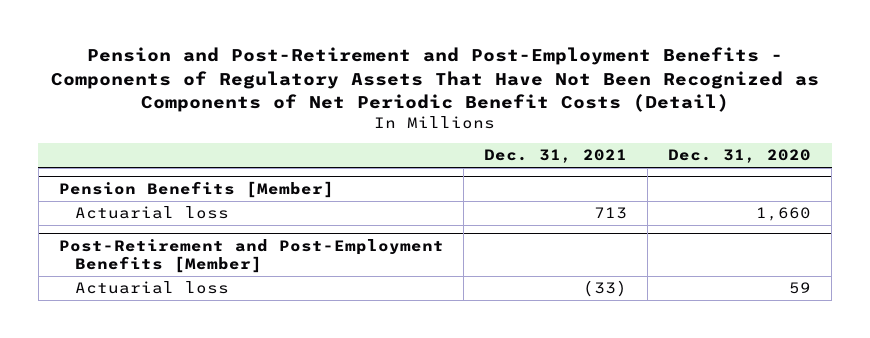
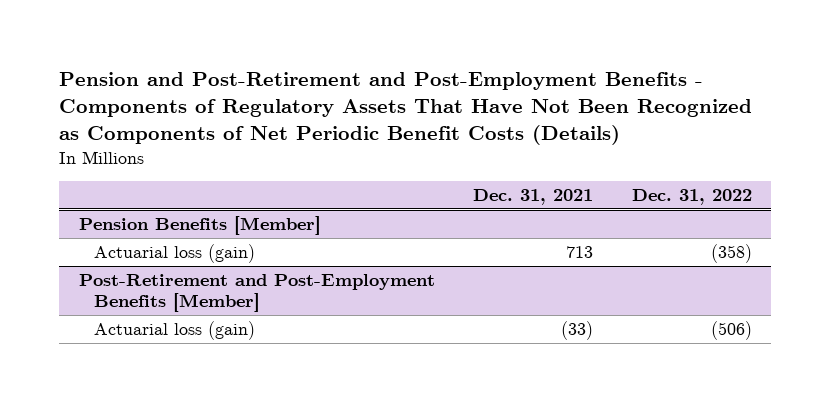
- Pension and Post-Retirement and Post-Employment Benefits - Components of Regulatory Assets That Have Not Been Recognized as Components of Net Periodic Benefit Costs (Detail)
+ Pension and Post-Retirement and Post-Employment Benefits - Components of Regulatory Assets That Have Not Been Recognized as Components of Net Periodic Benefit Costs (Details)
- | Dec. 31, 2021 | Dec. 31, 2020
+ | Dec. 31, 2021 | Dec. 31, 2022
@ Pension Benefits [Member]
- Actuarial loss | 713 | 1,660
+ Actuarial loss (gain) | 713 | (358)
@ Post-Retirement and Post-Employment Benefits [Member]
- Actuarial loss | (33) | 59
+ Actuarial loss (gain) | (33) | (506)

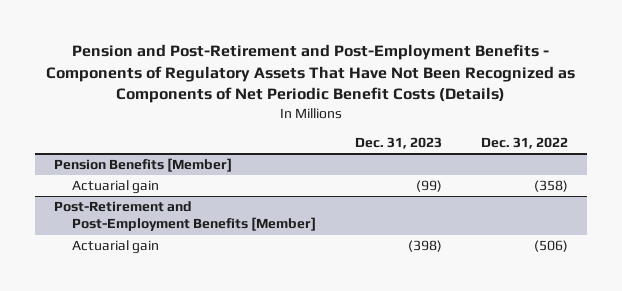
- | Dec. 31, 2021 | Dec. 31, 2022
+ | Dec. 31, 2023 | Dec. 31, 2022
@ Pension Benefits [Member]
- Actuarial loss (gain) | 713 | (358)
+ Actuarial gain | (99) | (358)
@ Post-Retirement and Post-Employment Benefits [Member]
- Actuarial loss (gain) | (33) | (506)
+ Actuarial gain | (398) | (506)

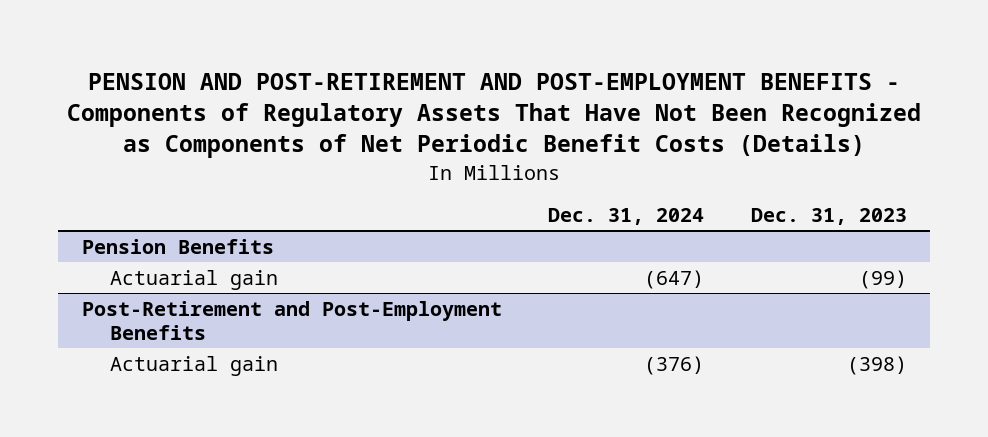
- Pension and Post-Retirement and Post-Employment Benefits - Components of Regulatory Assets That Have Not Been Recognized as Components of Net Periodic Benefit Costs (Details)
+ PENSION AND POST-RETIREMENT AND POST-EMPLOYMENT BENEFITS - Components of Regulatory Assets That Have Not Been Recognized as Components of Net Periodic Benefit Costs (Details)
- | Dec. 31, 2023 | Dec. 31, 2022
+ | Dec. 31, 2024 | Dec. 31, 2023
- Pension Benefits [Member]
+ Pension Benefits
- Post-Retirement and Post-Employment Benefits [Member]
+ Post-Retirement and Post-Employment Benefits

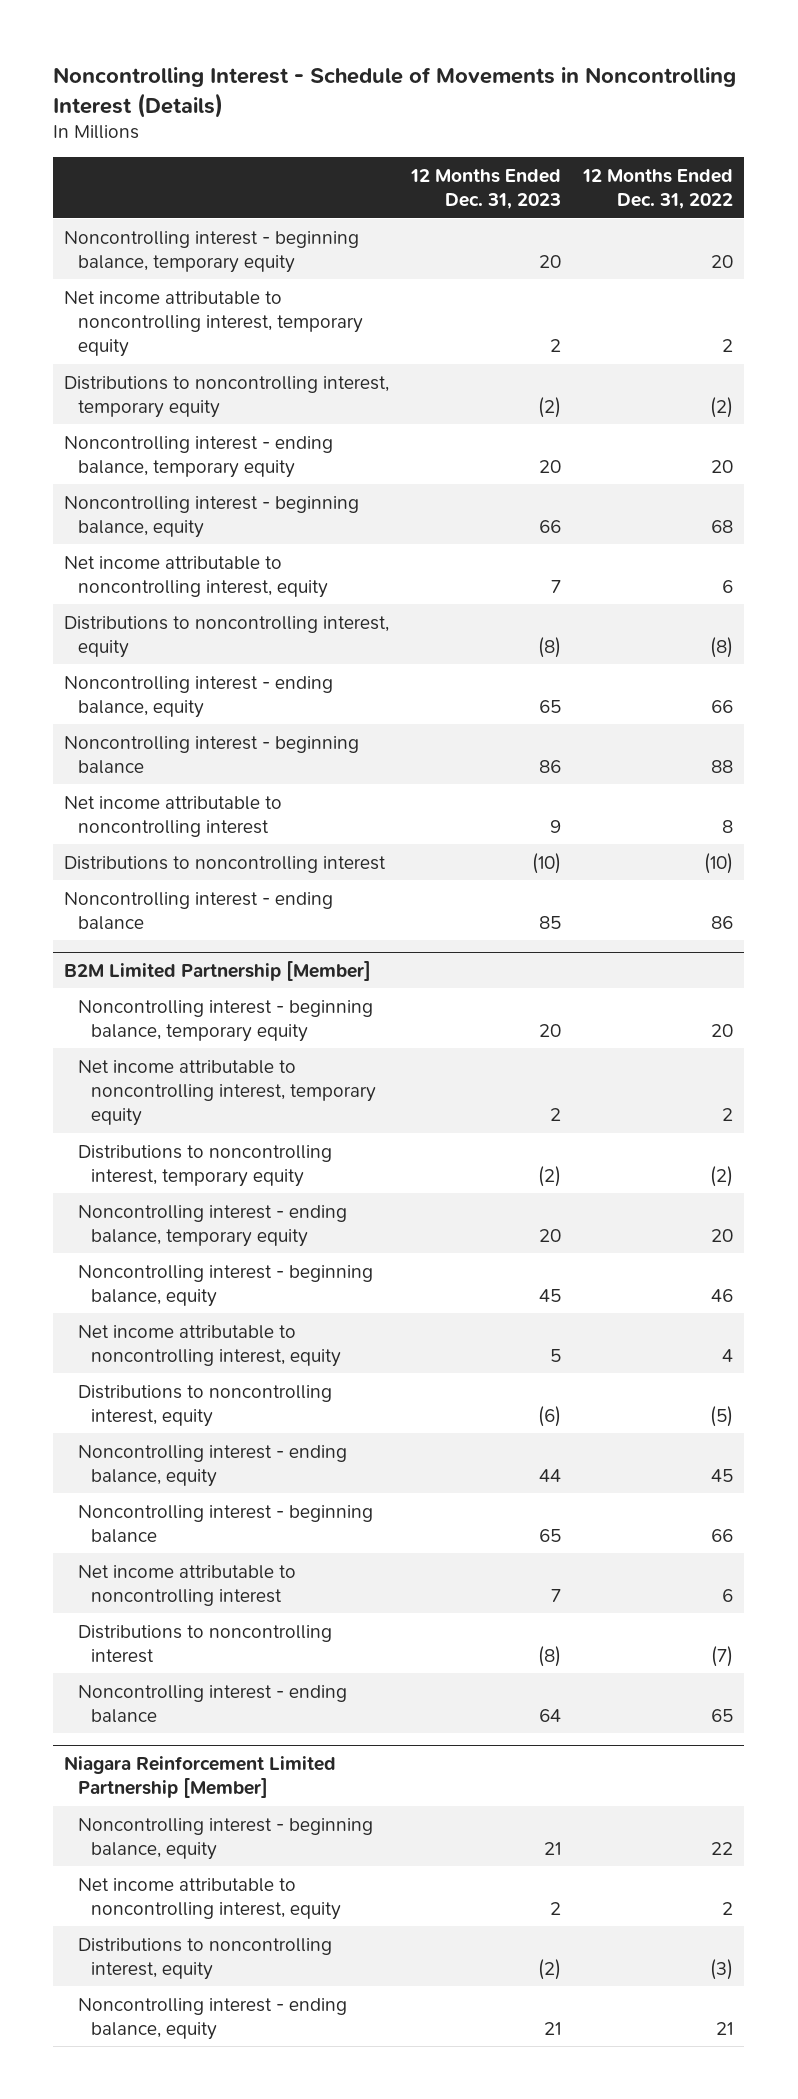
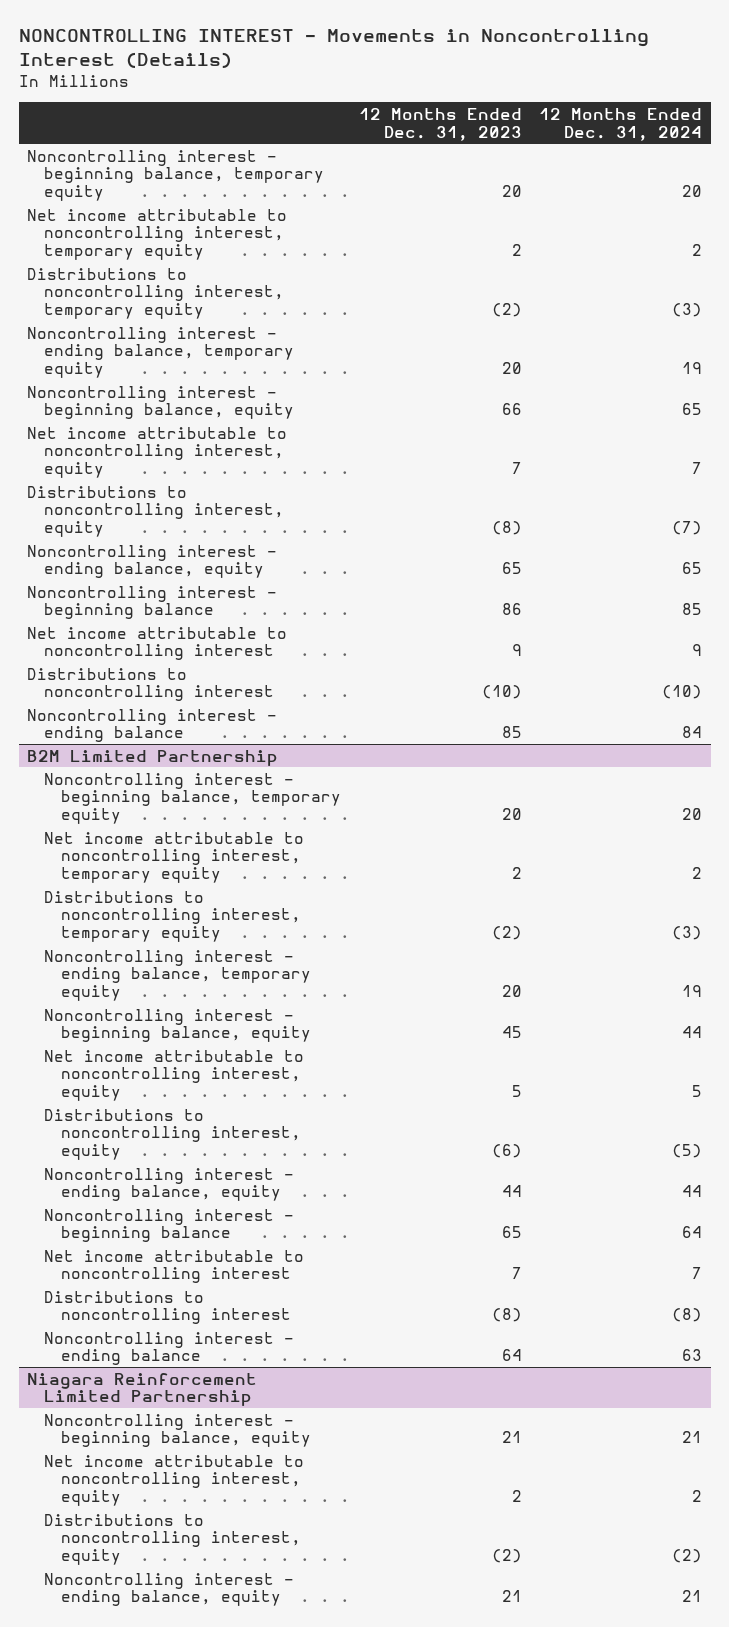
- Noncontrolling Interest - Schedule of Movements in Noncontrolling Interest (Details)
+ NONCONTROLLING INTEREST - Movements in Noncontrolling Interest (Details)
- | 12 Months Ended Dec. 31, 2023 | 12 Months Ended Dec. 31, 2022
+ | 12 Months Ended Dec. 31, 2023 | 12 Months Ended Dec. 31, 2024
- B2M Limited Partnership [Member]
+ B2M Limited Partnership
- Niagara Reinforcement Limited Partnership [Member]
+ Niagara Reinforcement Limited Partnership

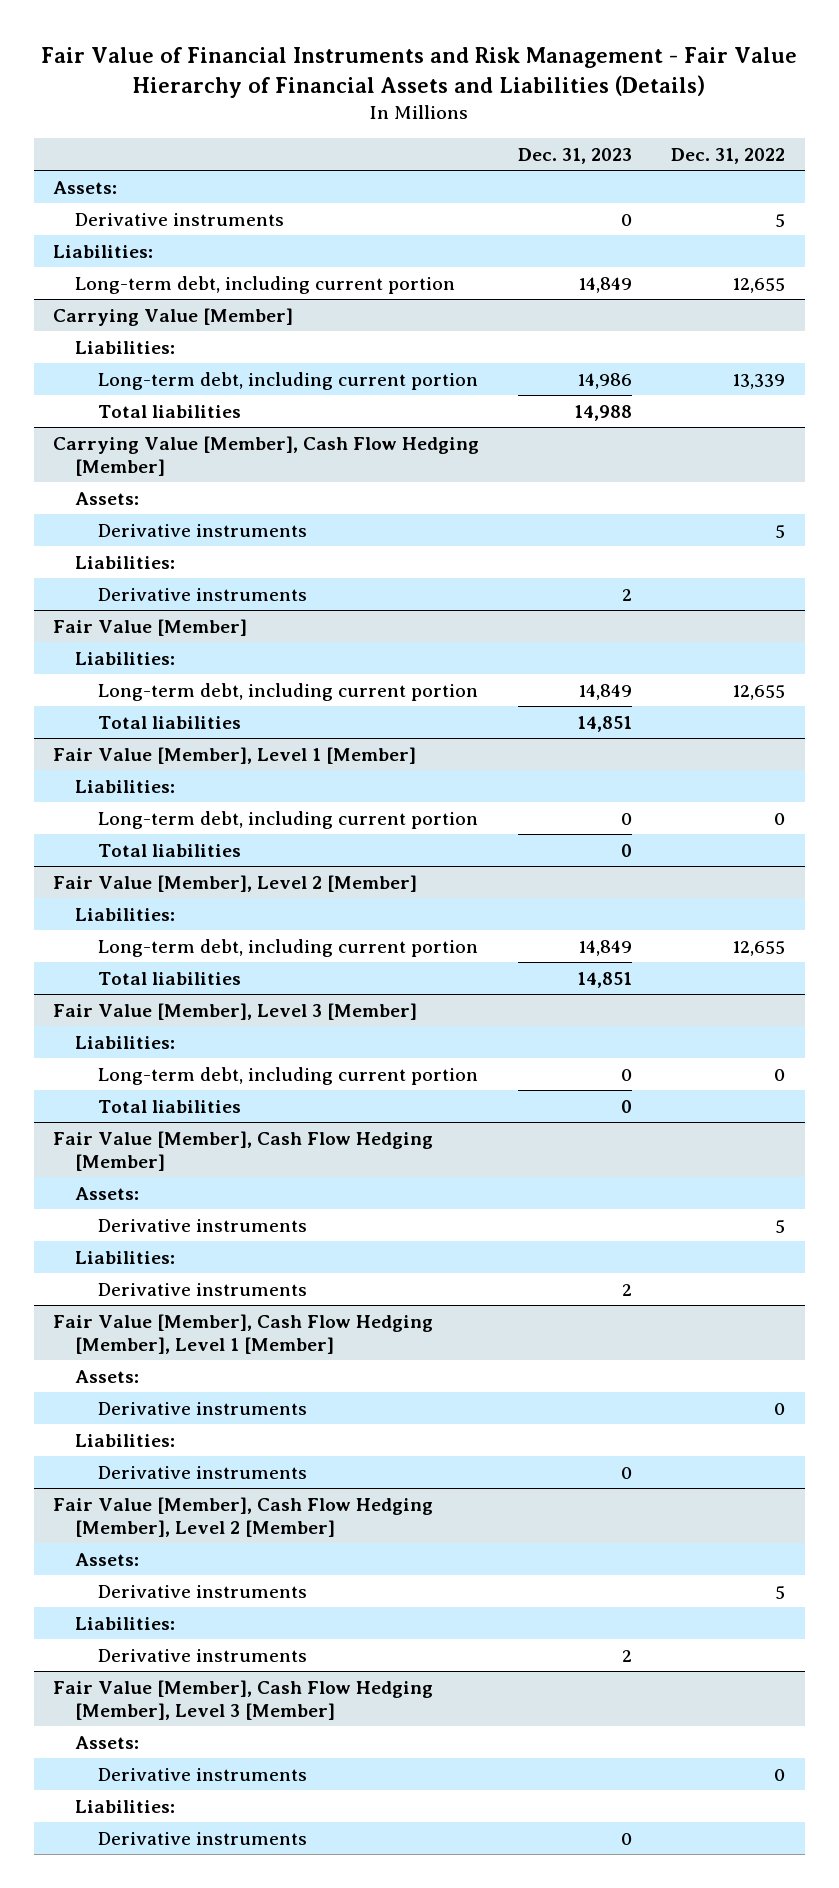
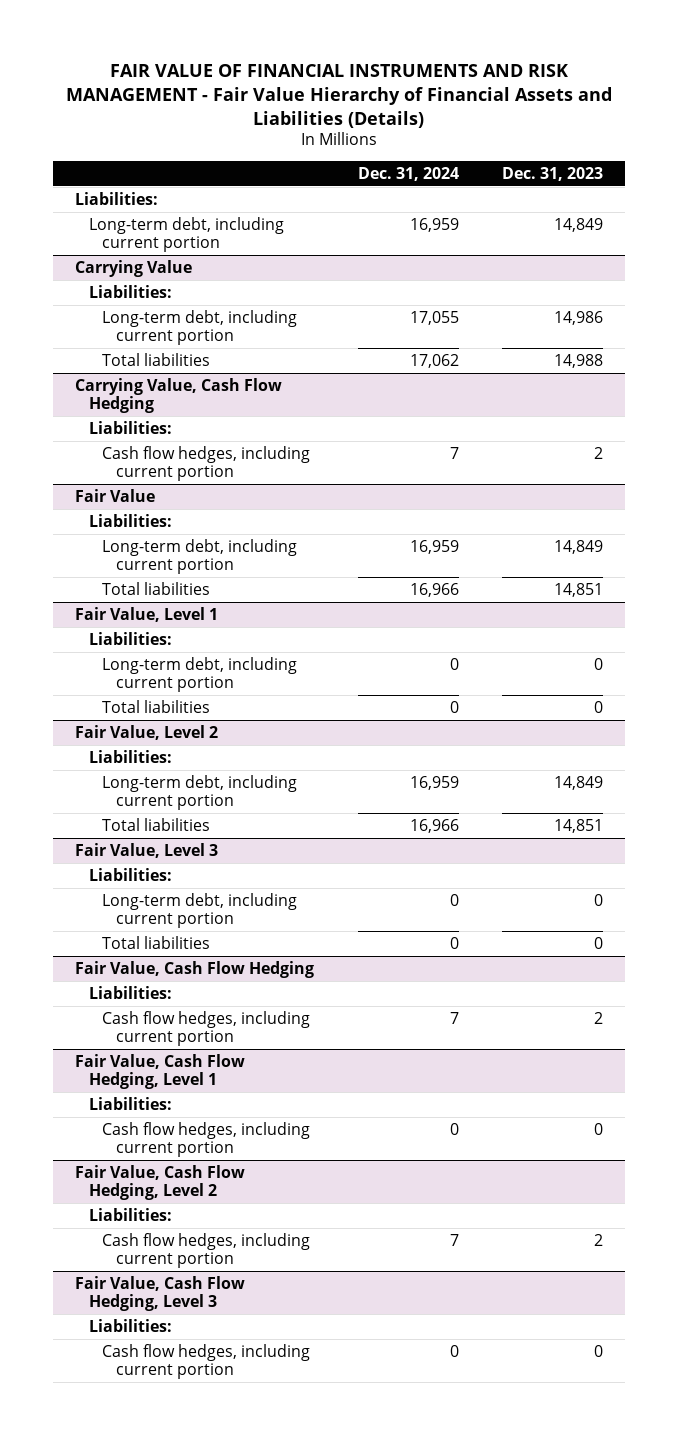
- Fair Value of Financial Instruments and Risk Management - Fair Value Hierarchy of Financial Assets and Liabilities (Details)
+ FAIR VALUE OF FINANCIAL INSTRUMENTS AND RISK MANAGEMENT - Fair Value Hierarchy of Financial Assets and Liabilities (Details)
- | Dec. 31, 2023 | Dec. 31, 2022
+ | Dec. 31, 2024 | Dec. 31, 2023
- Assets:
- Derivative instruments | 0 | 5
- Carrying Value [Member]
+ Carrying Value
- Carrying Value [Member], Cash Flow Hedging [Member]
- Assets:
- Derivative instruments | | 5
+ Carrying Value, Cash Flow Hedging
- Derivative instruments | 2 |
- Fair Value [Member]
+ Cash flow hedges, including current portion | 7 | 2
+ Fair Value
- Fair Value [Member], Level 1 [Member]
+ Fair Value, Level 1
- Fair Value [Member], Level 2 [Member]
+ Fair Value, Level 2
- Fair Value [Member], Level 3 [Member]
+ Fair Value, Level 3
- Fair Value [Member], Cash Flow Hedging [Member]
- Assets:
- Derivative instruments | | 5
+ Fair Value, Cash Flow Hedging
- Derivative instruments | 2 |
- Fair Value [Member], Cash Flow Hedging [Member], Level 1 [Member]
- Assets:
- Derivative instruments | | 0
+ Cash flow hedges, including current portion | 7 | 2
+ Fair Value, Cash Flow Hedging, Level 1
- Derivative instruments | 0 |
- Fair Value [Member], Cash Flow Hedging [Member], Level 2 [Member]
- Assets:
- Derivative instruments | | 5
+ Cash flow hedges, including current portion | 0 | 0
+ Fair Value, Cash Flow Hedging, Level 2
- Derivative instruments | 2 |
- Fair Value [Member], Cash Flow Hedging [Member], Level 3 [Member]
- Assets:
- Derivative instruments | | 0
+ Cash flow hedges, including current portion | 7 | 2
+ Fair Value, Cash Flow Hedging, Level 3
- Derivative instruments | 0 |
+ Cash flow hedges, including current portion | 0 | 0

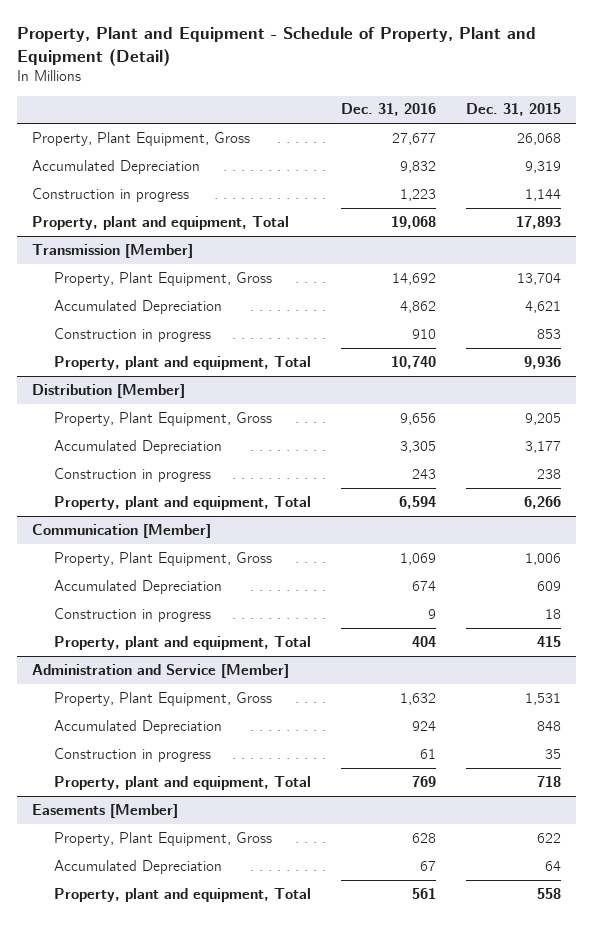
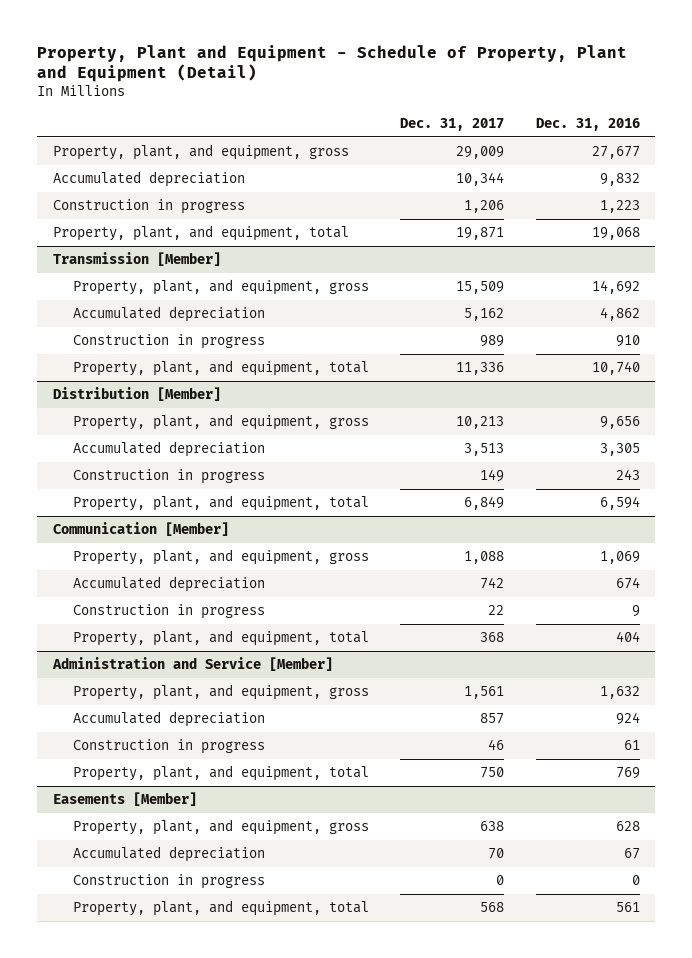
- | Dec. 31, 2016 | Dec. 31, 2015
+ | Dec. 31, 2017 | Dec. 31, 2016
- Property, Plant Equipment, Gross | 27,677 | 26,068
- Accumulated Depreciation | 9,832 | 9,319
+ Property, plant, and equipment, gross | 29,009 | 27,677
+ Accumulated depreciation | 10,344 | 9,832
- Property, plant and equipment, Total | 19,068 | 17,893
+ Property, plant, and equipment, total | 19,871 | 19,068
@ Transmission [Member]
- Property, Plant Equipment, Gross | 14,692 | 13,704
- Accumulated Depreciation | 4,862 | 4,621
+ Property, plant, and equipment, gross | 15,509 | 14,692
+ Accumulated depreciation | 5,162 | 4,862
- Property, plant and equipment, Total | 10,740 | 9,936
+ Property, plant, and equipment, total | 11,336 | 10,740
@ Distribution [Member]
- Property, Plant Equipment, Gross | 9,656 | 9,205
- Accumulated Depreciation | 3,305 | 3,177
+ Property, plant, and equipment, gross | 10,213 | 9,656
+ Accumulated depreciation | 3,513 | 3,305
- Property, plant and equipment, Total | 6,594 | 6,266
+ Property, plant, and equipment, total | 6,849 | 6,594
@ Communication [Member]
- Property, Plant Equipment, Gross | 1,069 | 1,006
- Accumulated Depreciation | 674 | 609
+ Property, plant, and equipment, gross | 1,088 | 1,069
+ Accumulated depreciation | 742 | 674
- Property, plant and equipment, Total | 404 | 415
+ Property, plant, and equipment, total | 368 | 404
@ Administration and Service [Member]
- Property, Plant Equipment, Gross | 1,632 | 1,531
- Accumulated Depreciation | 924 | 848
+ Property, plant, and equipment, gross | 1,561 | 1,632
+ Accumulated depreciation | 857 | 924
- Property, plant and equipment, Total | 769 | 718
+ Property, plant, and equipment, total | 750 | 769
@ Easements [Member]
- Property, Plant Equipment, Gross | 628 | 622
- Accumulated Depreciation | 67 | 64
- Property, plant and equipment, Total | 561 | 558
+ Property, plant, and equipment, gross | 638 | 628
+ Accumulated depreciation | 70 | 67
+ Construction in progress | 0 | 0
+ Property, plant, and equipment, total | 568 | 561

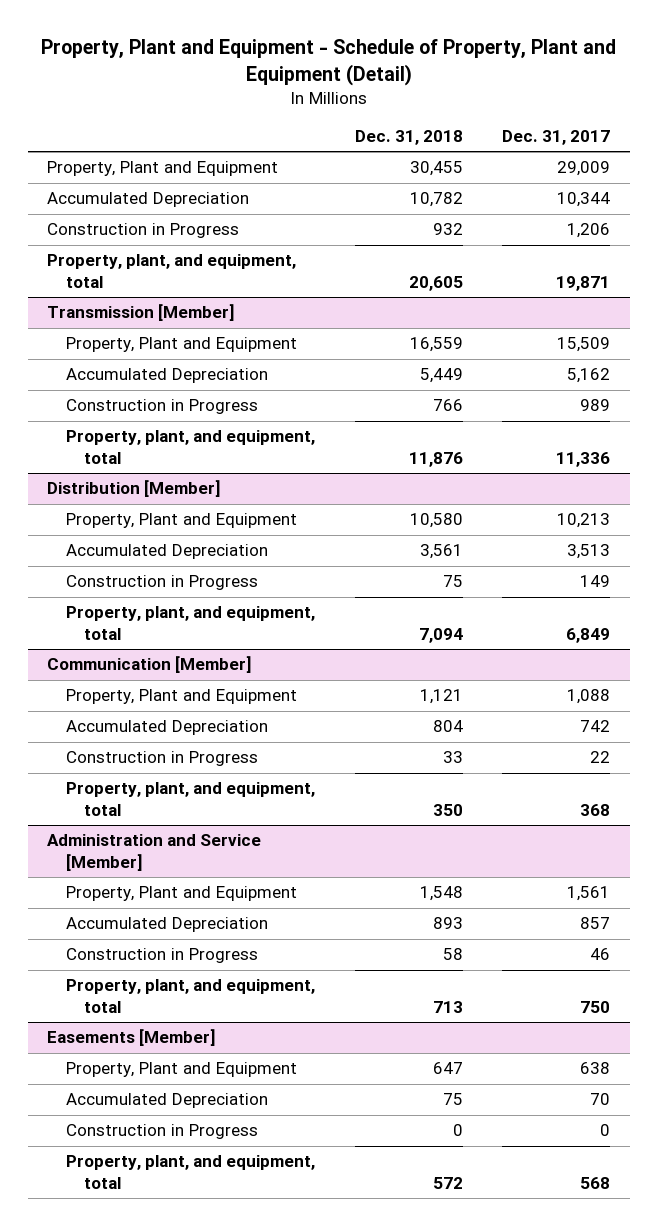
- | Dec. 31, 2017 | Dec. 31, 2016
+ | Dec. 31, 2018 | Dec. 31, 2017
- Property, plant, and equipment, gross | 29,009 | 27,677
- Accumulated depreciation | 10,344 | 9,832
- Construction in progress | 1,206 | 1,223
+ Property, Plant and Equipment | 30,455 | 29,009
+ Accumulated Depreciation | 10,782 | 10,344
+ Construction in Progress | 932 | 1,206
@ Transmission [Member]
- Property, plant, and equipment, gross | 15,509 | 14,692
- Accumulated depreciation | 5,162 | 4,862
- Construction in progress | 989 | 910
+ Property, Plant and Equipment | 16,559 | 15,509
+ Accumulated Depreciation | 5,449 | 5,162
+ Construction in Progress | 766 | 989
@ Distribution [Member]
- Property, plant, and equipment, gross | 10,213 | 9,656
- Accumulated depreciation | 3,513 | 3,305
- Construction in progress | 149 | 243
+ Property, Plant and Equipment | 10,580 | 10,213
+ Accumulated Depreciation | 3,561 | 3,513
+ Construction in Progress | 75 | 149
@ Communication [Member]
- Property, plant, and equipment, gross | 1,088 | 1,069
- Accumulated depreciation | 742 | 674
- Construction in progress | 22 | 9
+ Property, Plant and Equipment | 1,121 | 1,088
+ Accumulated Depreciation | 804 | 742
+ Construction in Progress | 33 | 22
@ Administration and Service [Member]
- Property, plant, and equipment, gross | 1,561 | 1,632
- Accumulated depreciation | 857 | 924
- Construction in progress | 46 | 61
+ Property, Plant and Equipment | 1,548 | 1,561
+ Accumulated Depreciation | 893 | 857
+ Construction in Progress | 58 | 46
@ Easements [Member]
- Property, plant, and equipment, gross | 638 | 628
- Accumulated depreciation | 70 | 67
- Construction in progress | 0 | 0
+ Property, Plant and Equipment | 647 | 638
+ Accumulated Depreciation | 75 | 70
+ Construction in Progress | 0 | 0

